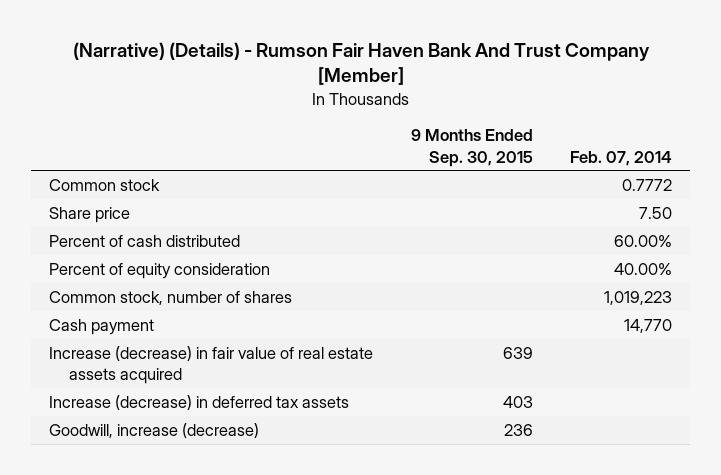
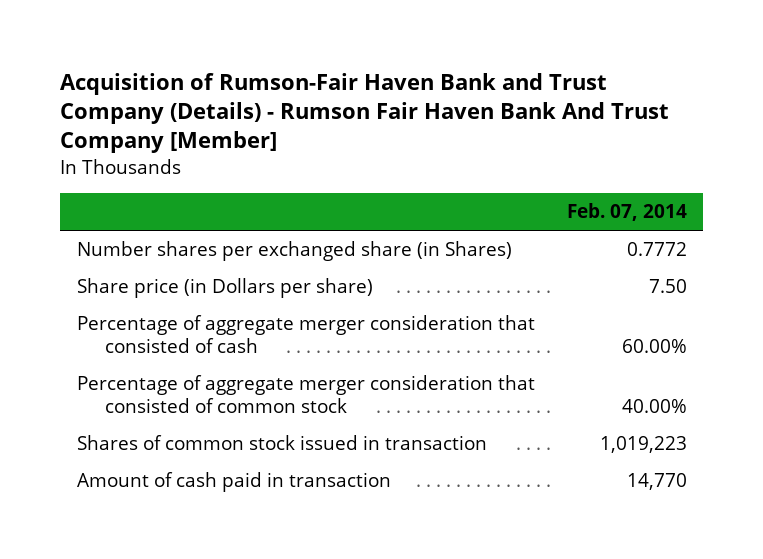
- (Narrative) (Details) - Rumson Fair Haven Bank And Trust Company [Member]
+ Acquisition of Rumson-Fair Haven Bank and Trust Company (Details) - Rumson Fair Haven Bank And Trust Company [Member]
- | 9 Months Ended Sep. 30, 2015 | Feb. 07, 2014
+ | Feb. 07, 2014
- Common stock | | 0.7772
- Share price | | 7.50
- Percent of cash distributed | | 60.00%
- Percent of equity consideration | | 40.00%
- Common stock, number of shares | | 1,019,223
- Cash payment | | 14,770
- Increase (decrease) in fair value of real estate assets acquired | 639 |
- Increase (decrease) in deferred tax assets | 403 |
- Goodwill, increase (decrease) | 236 |
+ Number shares per exchanged share (in Shares) | 0.7772
+ Share price (in Dollars per share) | 7.50
+ Percentage of aggregate merger consideration that consisted of cash | 60.00%
+ Percentage of aggregate merger consideration that consisted of common stock | 40.00%
+ Shares of common stock issued in transaction | 1,019,223
+ Amount of cash paid in transaction | 14,770

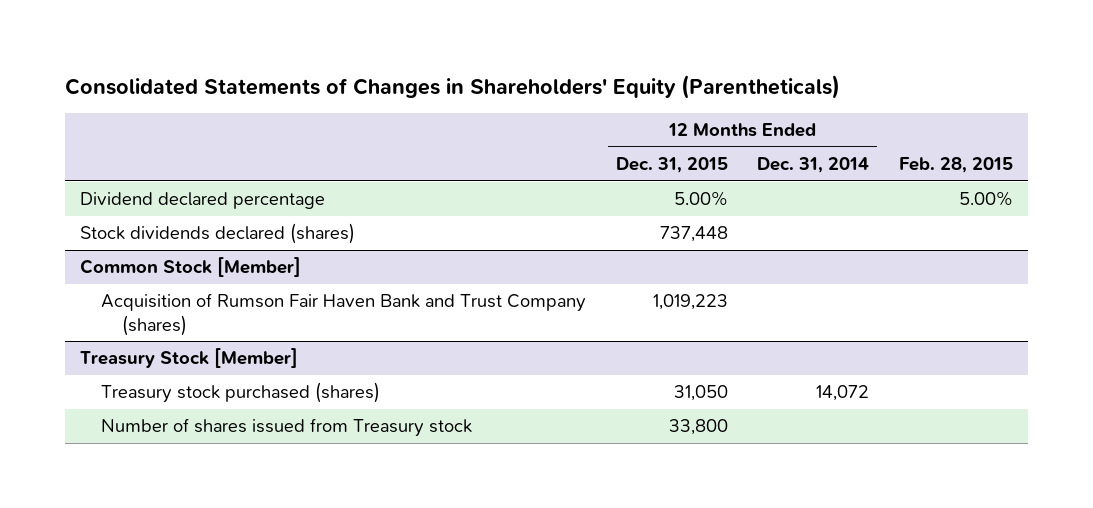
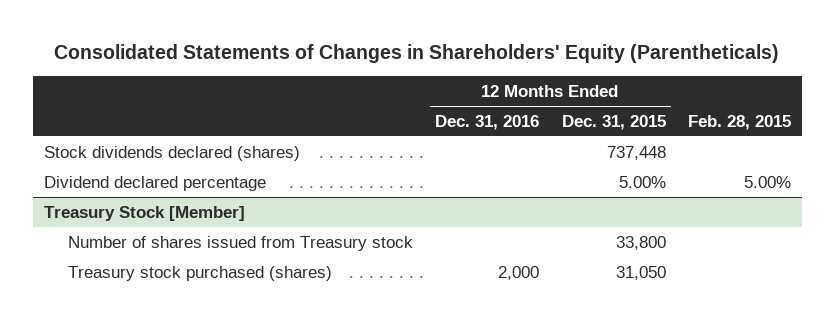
- | 12 Months Ended Dec. 31, 2015 | 12 Months Ended Dec. 31, 2014 | Feb. 28, 2015
+ | 12 Months Ended Dec. 31, 2016 | 12 Months Ended Dec. 31, 2015 | Feb. 28, 2015
- Common Stock [Member]
- Acquisition of Rumson Fair Haven Bank and Trust Company (shares) | 1,019,223 | |
moved down: Dividend declared percentage | | 5.00% | 5.00%
@ Treasury Stock [Member]
moved down: Treasury stock purchased (shares) | 2,000 | 31,050 |

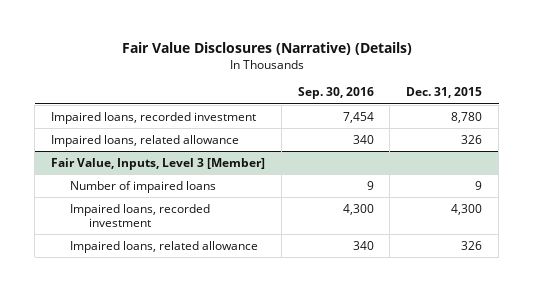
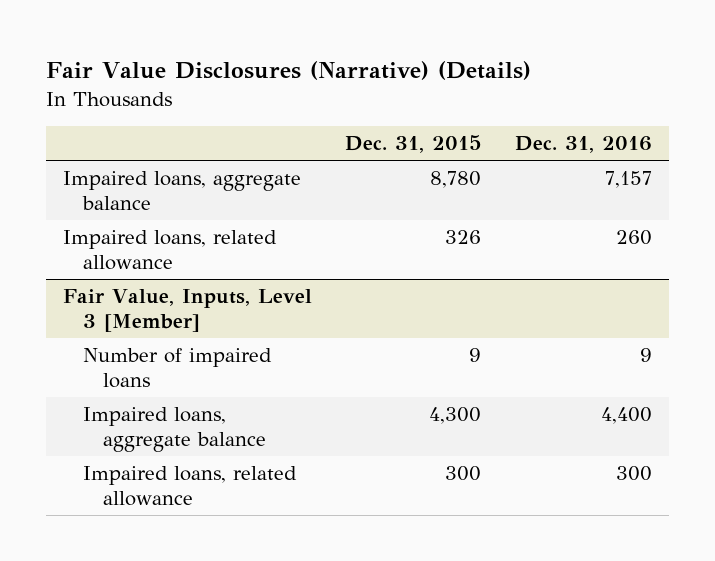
- | Sep. 30, 2016 | Dec. 31, 2015
+ | Dec. 31, 2015 | Dec. 31, 2016
- Impaired loans, recorded investment | 7,454 | 8,780
+ Impaired loans, aggregate balance | 8,780 | 7,157
@ Fair Value, Inputs, Level 3 [Member]
- Impaired loans, recorded investment | 4,300 | 4,300
- Impaired loans, related allowance | 340 | 326
+ Impaired loans, aggregate balance | 4,300 | 4,400
+ Impaired loans, related allowance | 300 | 300

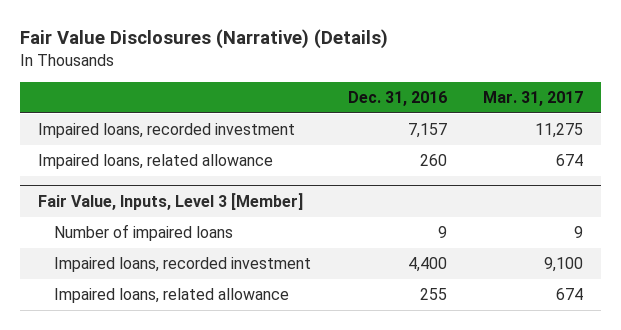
- | Dec. 31, 2015 | Dec. 31, 2016
+ | Dec. 31, 2016 | Mar. 31, 2017
- Impaired loans, aggregate balance | 8,780 | 7,157
+ Impaired loans, recorded investment | 7,157 | 11,275
@ Fair Value, Inputs, Level 3 [Member]
- Impaired loans, aggregate balance | 4,300 | 4,400
- Impaired loans, related allowance | 300 | 300
+ Impaired loans, recorded investment | 4,400 | 9,100
+ Impaired loans, related allowance | 255 | 674

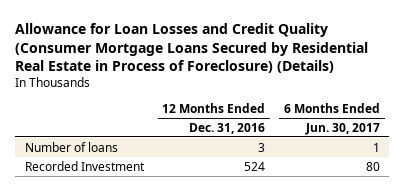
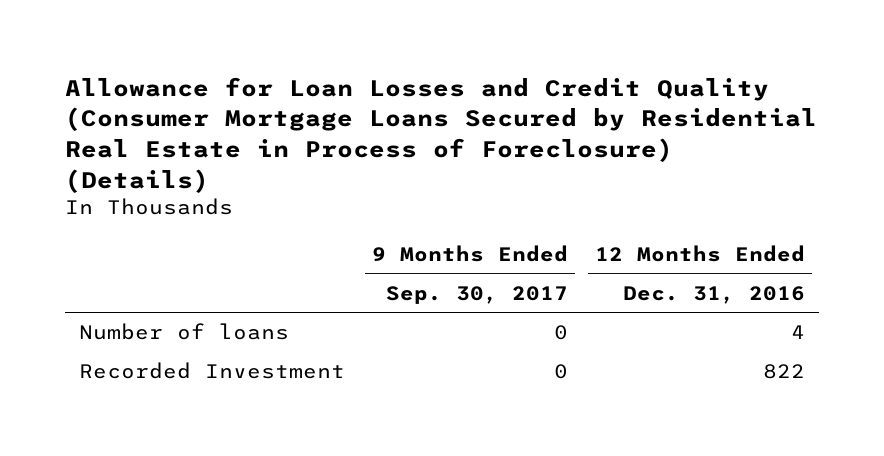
- | 12 Months Ended Dec. 31, 2016 | 6 Months Ended Jun. 30, 2017
+ | 9 Months Ended Sep. 30, 2017 | 12 Months Ended Dec. 31, 2016
- Number of loans | 3 | 1
- Recorded Investment | 524 | 80
+ Number of loans | 0 | 4
+ Recorded Investment | 0 | 822

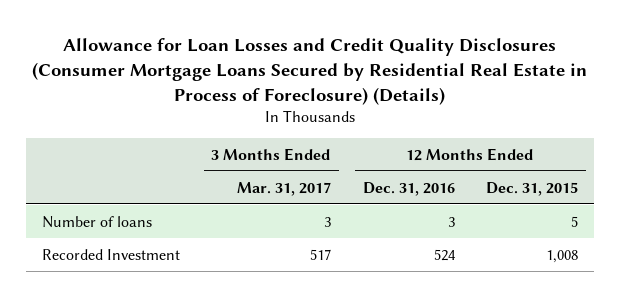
- Allowance for Loan Losses and Credit Quality (Consumer Mortgage Loans Secured by Residential Real Estate in Process of Foreclosure) (Details)
+ Allowance for Loan Losses and Credit Quality Disclosures (Consumer Mortgage Loans Secured by Residential Real Estate in Process of Foreclosure) (Details)
- | 9 Months Ended Sep. 30, 2017 | 12 Months Ended Dec. 31, 2016
+ | 3 Months Ended Mar. 31, 2017 | 12 Months Ended Dec. 31, 2016 | 12 Months Ended Dec. 31, 2015
- Number of loans | 0 | 4
- Recorded Investment | 0 | 822
+ Number of loans | 3 | 3 | 5
+ Recorded Investment | 517 | 524 | 1,008

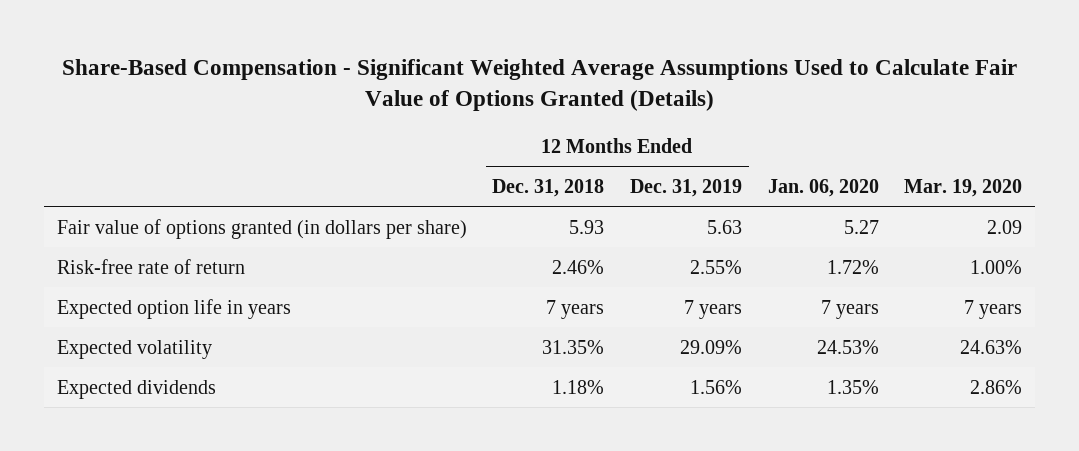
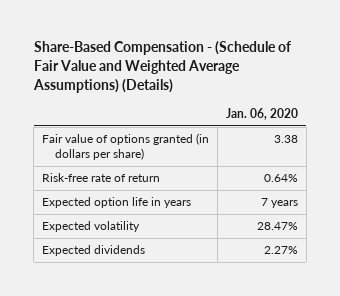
- Share-Based Compensation - Significant Weighted Average Assumptions Used to Calculate Fair Value of Options Granted (Details)
+ Share-Based Compensation - (Schedule of Fair Value and Weighted Average Assumptions) (Details)
- | 12 Months Ended Dec. 31, 2018 | 12 Months Ended Dec. 31, 2019 | Jan. 06, 2020 | Mar. 19, 2020
+ | Jan. 06, 2020
- Fair value of options granted (in dollars per share) | 5.93 | 5.63 | 5.27 | 2.09
- Risk-free rate of return | 2.46% | 2.55% | 1.72% | 1.00%
+ Fair value of options granted (in dollars per share) | 3.38
+ Risk-free rate of return | 0.64%
- Expected volatility | 31.35% | 29.09% | 24.53% | 24.63%
- Expected dividends | 1.18% | 1.56% | 1.35% | 2.86%
+ Expected volatility | 28.47%
+ Expected dividends | 2.27%

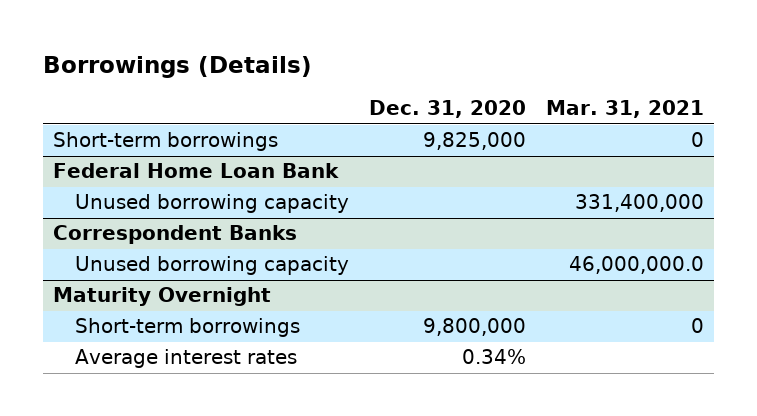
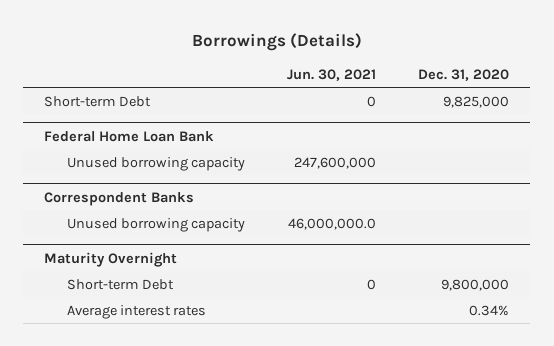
- | Dec. 31, 2020 | Mar. 31, 2021
+ | Jun. 30, 2021 | Dec. 31, 2020
- Short-term borrowings | 9,825,000 | 0
+ Short-term Debt | 0 | 9,825,000
@ Maturity Overnight
- Short-term borrowings | 9,800,000 | 0
+ Short-term Debt | 0 | 9,800,000

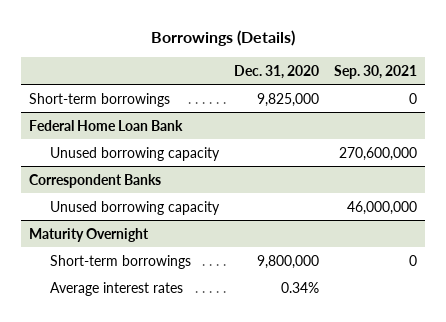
- | Jun. 30, 2021 | Dec. 31, 2020
+ | Dec. 31, 2020 | Sep. 30, 2021
- Short-term Debt | 0 | 9,825,000
+ Short-term borrowings | 9,825,000 | 0
@ Maturity Overnight
- Short-term Debt | 0 | 9,800,000
+ Short-term borrowings | 9,800,000 | 0

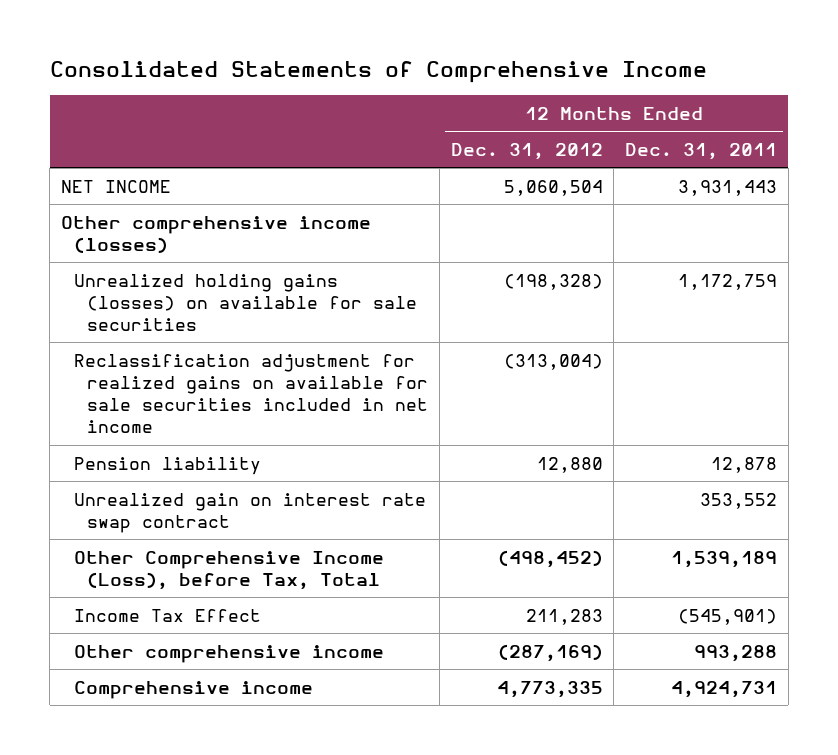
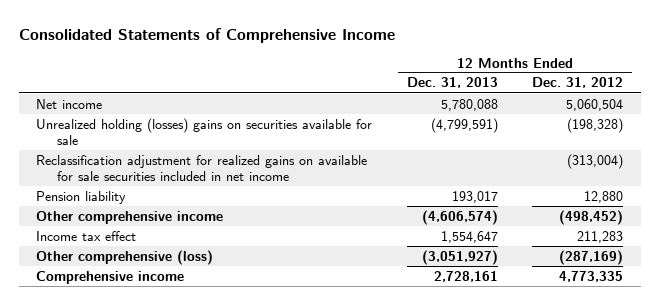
- | 12 Months Ended Dec. 31, 2012 | 12 Months Ended Dec. 31, 2011
+ | 12 Months Ended Dec. 31, 2013 | 12 Months Ended Dec. 31, 2012
- NET INCOME | 5,060,504 | 3,931,443
- Other comprehensive income (losses)
- Unrealized holding gains (losses) on available for sale securities | (198,328) | 1,172,759
+ Net income | 5,780,088 | 5,060,504
+ Unrealized holding (losses) gains on securities available for sale | (4,799,591) | (198,328)
- Unrealized gain on interest rate swap contract | | 353,552
- Other Comprehensive Income (Loss), before Tax, Total | (498,452) | 1,539,189
- Income Tax Effect | 211,283 | (545,901)
- Other comprehensive income | (287,169) | 993,288
+ Other comprehensive income | (4,606,574) | (498,452)
+ Income tax effect | 1,554,647 | 211,283
+ Other comprehensive (loss) | (3,051,927) | (287,169)

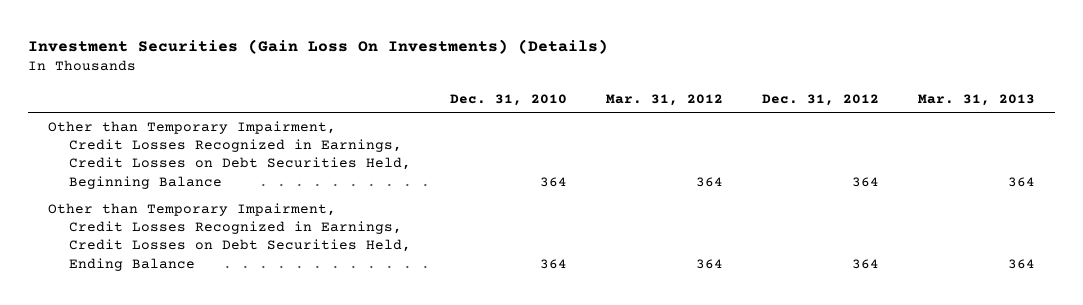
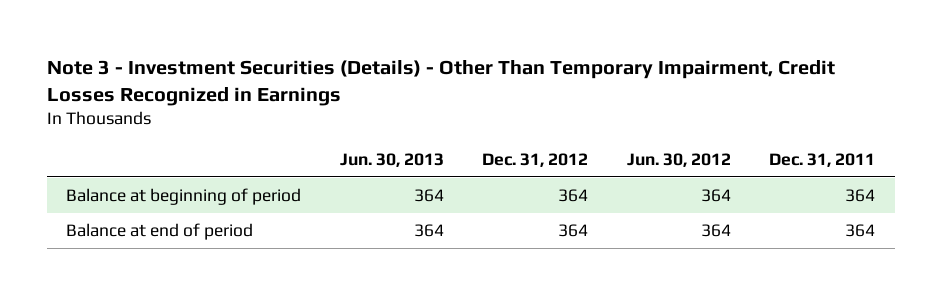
- Investment Securities (Gain Loss On Investments) (Details)
+ Note 3 - Investment Securities (Details) - Other Than Temporary Impairment, Credit Losses Recognized in Earnings
- | Dec. 31, 2010 | Mar. 31, 2012 | Dec. 31, 2012 | Mar. 31, 2013
+ | Jun. 30, 2013 | Dec. 31, 2012 | Jun. 30, 2012 | Dec. 31, 2011
- Other than Temporary Impairment, Credit Losses Recognized in Earnings, Credit Losses on Debt Securities Held, Beginning Balance | 364 | 364 | 364 | 364
- Other than Temporary Impairment, Credit Losses Recognized in Earnings, Credit Losses on Debt Securities Held, Ending Balance | 364 | 364 | 364 | 364
+ Balance at beginning of period | 364 | 364 | 364 | 364
+ Balance at end of period | 364 | 364 | 364 | 364

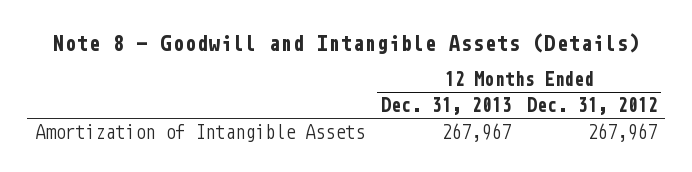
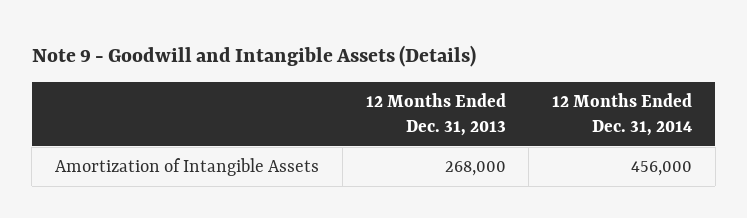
- Note 8 - Goodwill and Intangible Assets (Details)
+ Note 9 - Goodwill and Intangible Assets (Details)
- | 12 Months Ended Dec. 31, 2013 | 12 Months Ended Dec. 31, 2012
+ | 12 Months Ended Dec. 31, 2013 | 12 Months Ended Dec. 31, 2014
- Amortization of Intangible Assets | 267,967 | 267,967
+ Amortization of Intangible Assets | 268,000 | 456,000

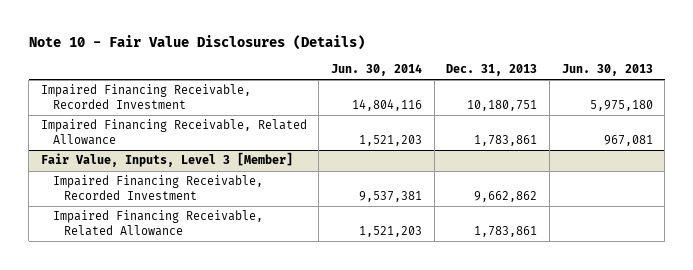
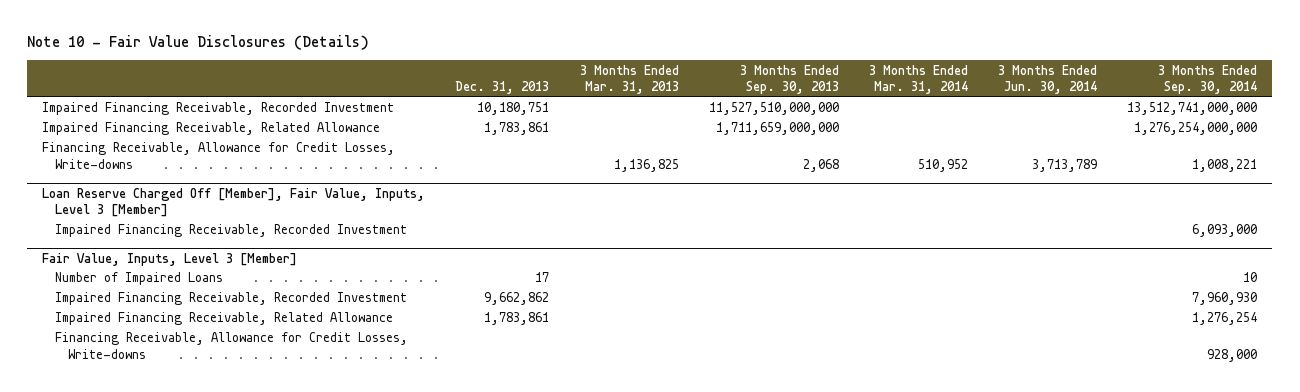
- | Jun. 30, 2014 | Dec. 31, 2013 | Jun. 30, 2013
+ | Dec. 31, 2013 | 3 Months Ended Mar. 31, 2013 | 3 Months Ended Sep. 30, 2013 | 3 Months Ended Mar. 31, 2014 | 3 Months Ended Jun. 30, 2014 | 3 Months Ended Sep. 30, 2014
+ Financing Receivable, Allowance for Credit Losses, Write-downs | | 1,136,825 | 2,068 | 510,952 | 3,713,789 | 1,008,221
+ Loan Reserve Charged Off [Member], Fair Value, Inputs, Level 3 [Member]
+ Impaired Financing Receivable, Recorded Investment | | | | | | 6,093,000
@ Fair Value, Inputs, Level 3 [Member]
+ Number of Impaired Loans | 17 | | | | | 10
+ Financing Receivable, Allowance for Credit Losses, Write-downs | | | | | | 928,000

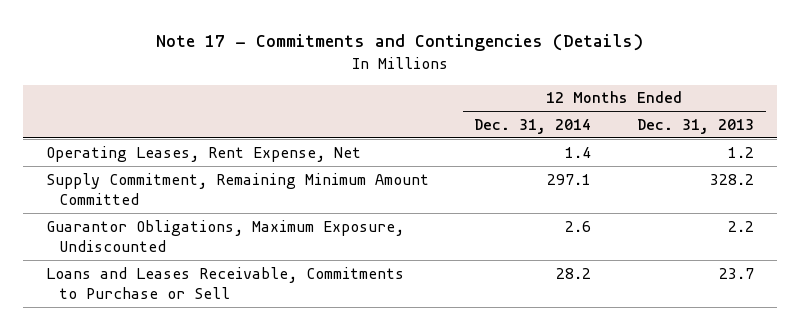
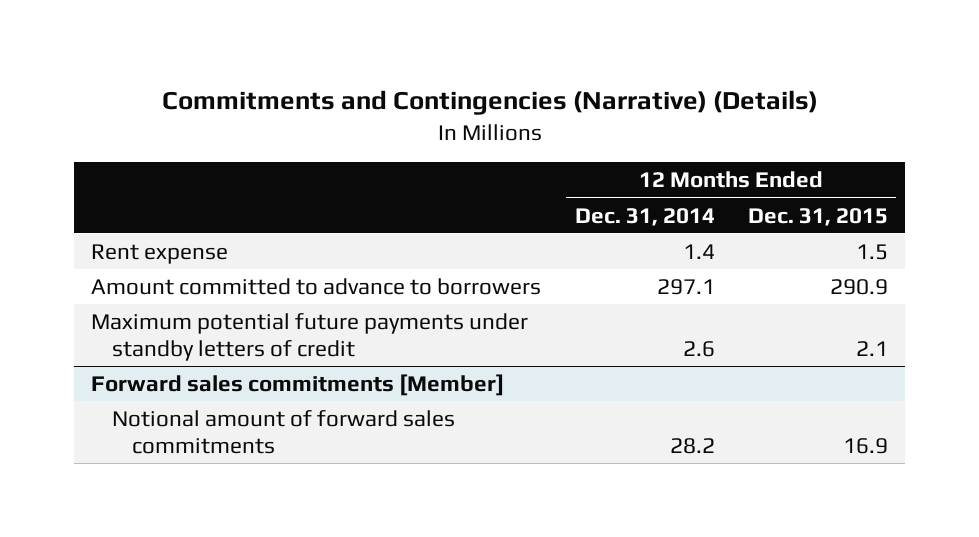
- Note 17 - Commitments and Contingencies (Details)
+ Commitments and Contingencies (Narrative) (Details)
- | 12 Months Ended Dec. 31, 2014 | 12 Months Ended Dec. 31, 2013
+ | 12 Months Ended Dec. 31, 2014 | 12 Months Ended Dec. 31, 2015
- Operating Leases, Rent Expense, Net | 1.4 | 1.2
- Supply Commitment, Remaining Minimum Amount Committed | 297.1 | 328.2
- Guarantor Obligations, Maximum Exposure, Undiscounted | 2.6 | 2.2
- Loans and Leases Receivable, Commitments to Purchase or Sell | 28.2 | 23.7
+ Rent expense | 1.4 | 1.5
+ Amount committed to advance to borrowers | 297.1 | 290.9
+ Maximum potential future payments under standby letters of credit | 2.6 | 2.1
+ Forward sales commitments [Member]
+ Notional amount of forward sales commitments | 28.2 | 16.9

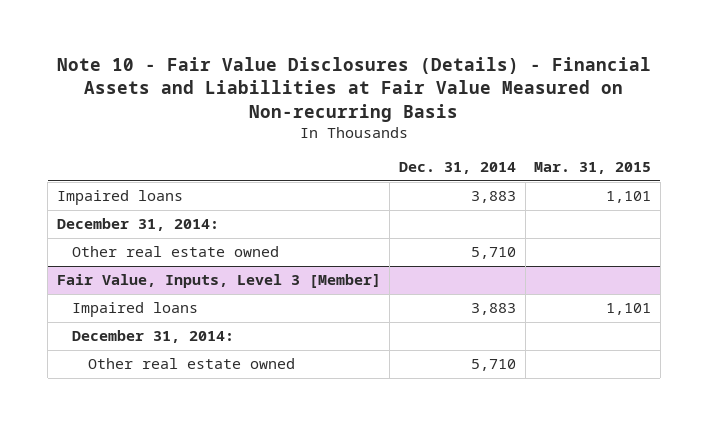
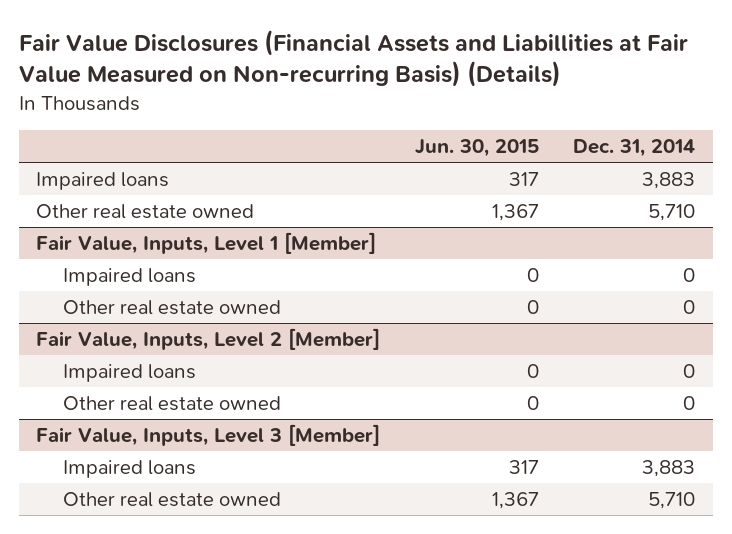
- Note 10 - Fair Value Disclosures (Details) - Financial Assets and Liabillities at Fair Value Measured on Non-recurring Basis
+ Fair Value Disclosures (Financial Assets and Liabillities at Fair Value Measured on Non-recurring Basis) (Details)
- | Dec. 31, 2014 | Mar. 31, 2015
+ | Jun. 30, 2015 | Dec. 31, 2014
- December 31, 2014:
+ Fair Value, Inputs, Level 1 [Member]
+ Impaired loans | 0 | 0
+ Other real estate owned | 0 | 0
+ Fair Value, Inputs, Level 2 [Member]
+ Impaired loans | 0 | 0
+ Other real estate owned | 0 | 0
@ Fair Value, Inputs, Level 3 [Member]
- December 31, 2014:

